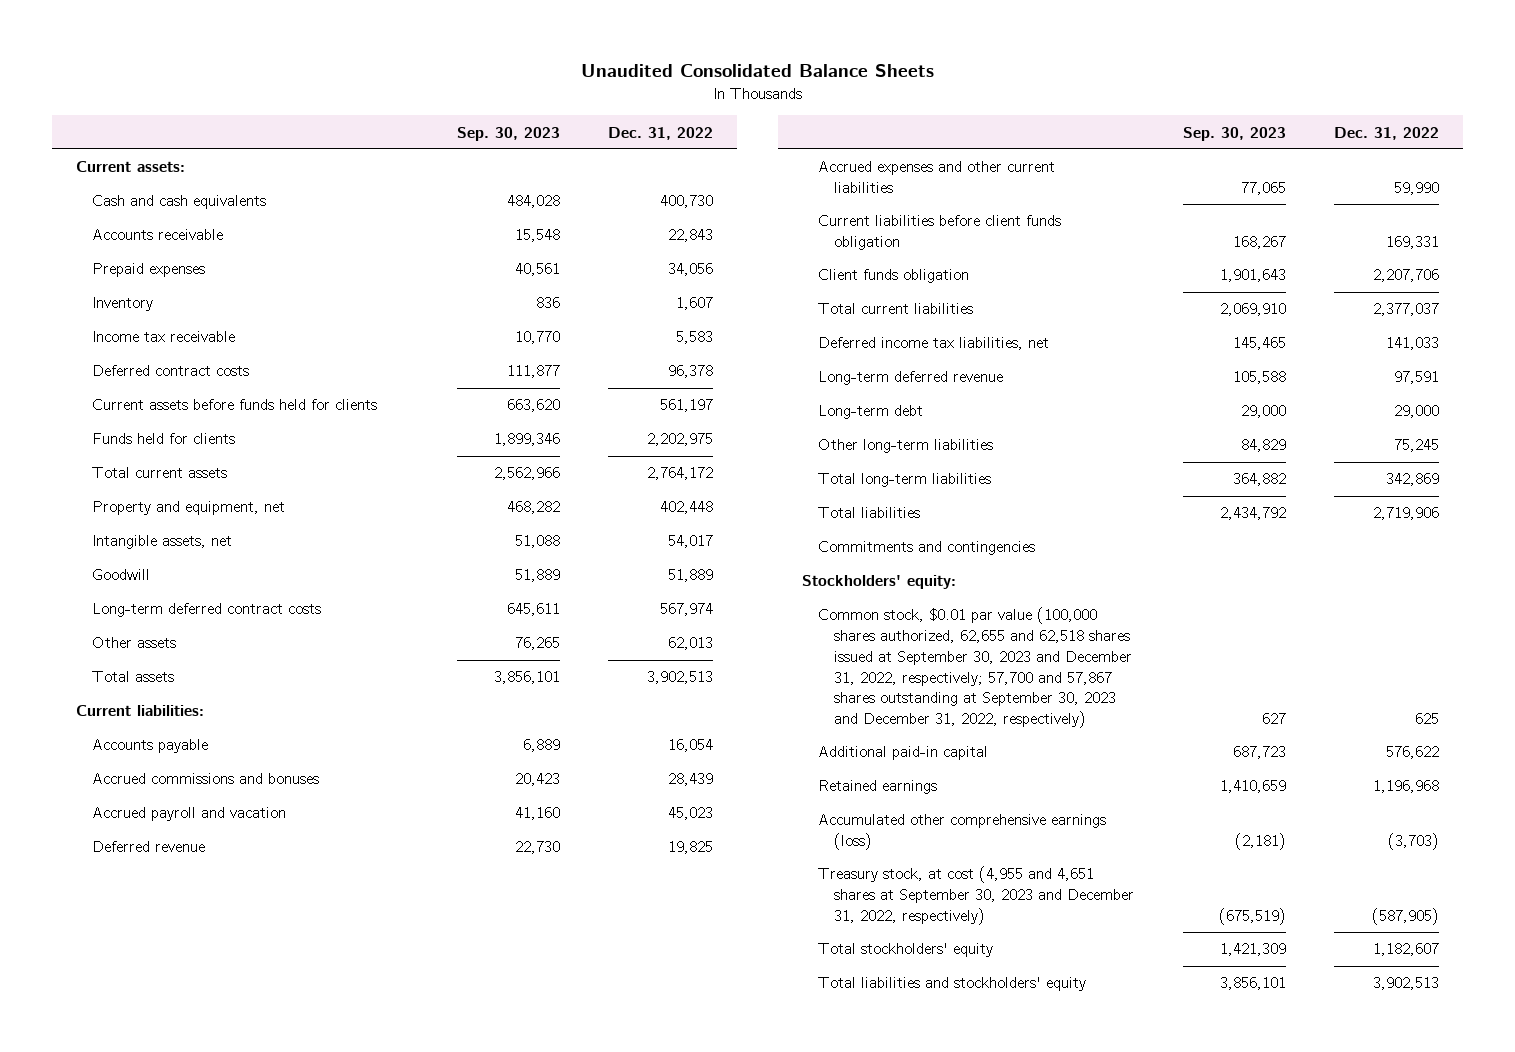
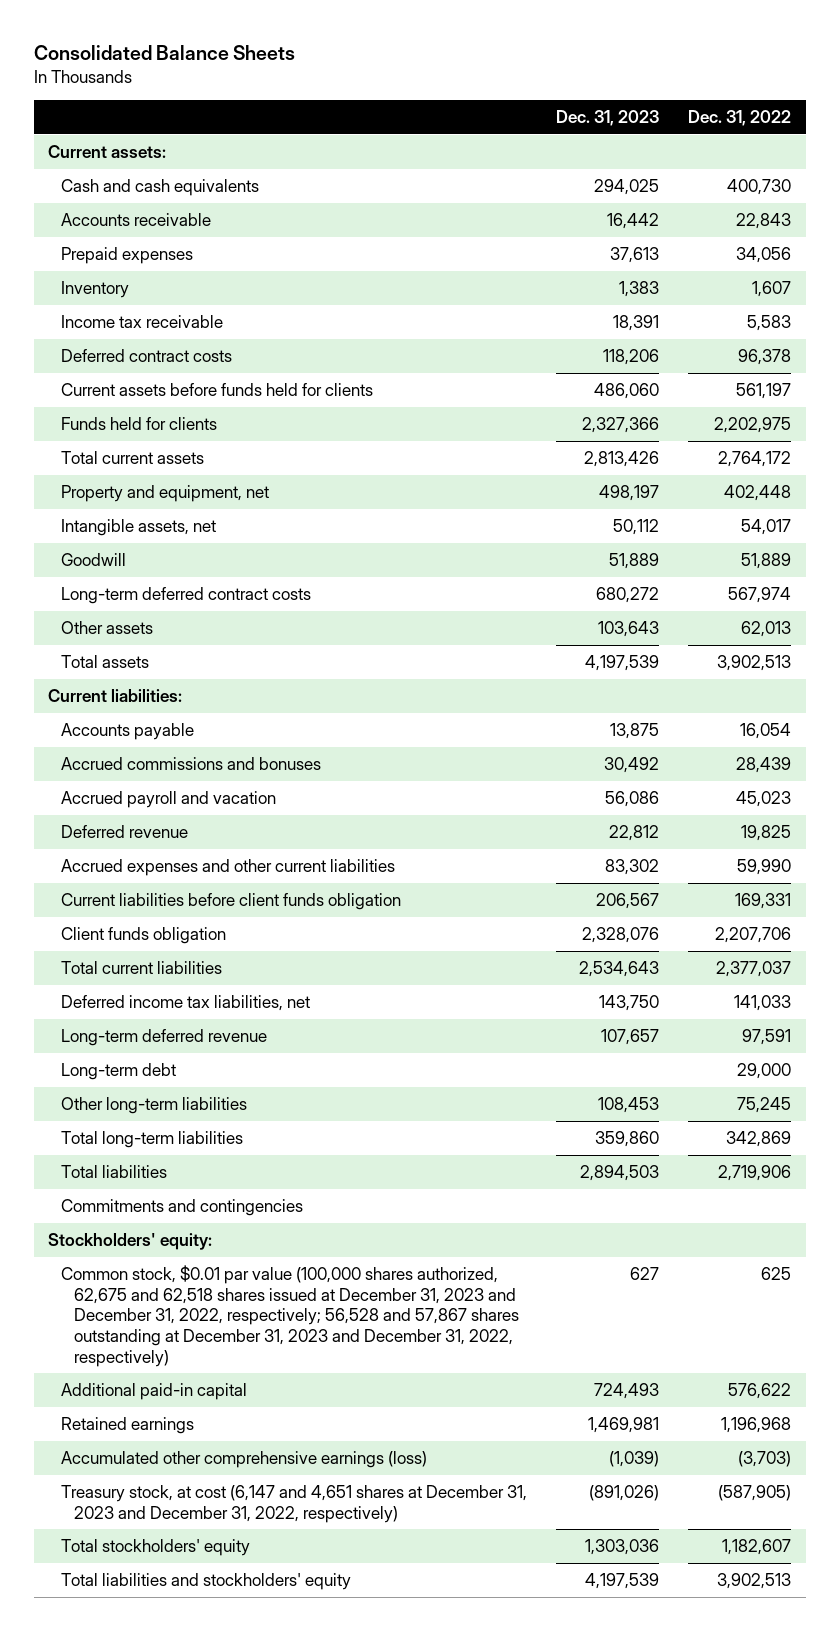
- Unaudited Consolidated Balance Sheets
+ Consolidated Balance Sheets
- | Sep. 30, 2023 | Dec. 31, 2022
+ | Dec. 31, 2023 | Dec. 31, 2022
- Common stock, $0.01 par value (100,000 shares authorized, 62,655 and 62,518 shares issued at September 30, 2023 and December 31, 2022, respectively; 57,700 and 57,867 shares outstanding at September 30, 2023 and December 31, 2022, respectively) | 627 | 625
+ Common stock, $0.01 par value (100,000 shares authorized, 62,675 and 62,518 shares issued at December 31, 2023 and December 31, 2022, respectively; 56,528 and 57,867 shares outstanding at December 31, 2023 and December 31, 2022, respectively) | 627 | 625
- Treasury stock, at cost (4,955 and 4,651 shares at September 30, 2023 and December 31, 2022, respectively) | (675,519) | (587,905)
+ Treasury stock, at cost (6,147 and 4,651 shares at December 31, 2023 and December 31, 2022, respectively) | (891,026) | (587,905)

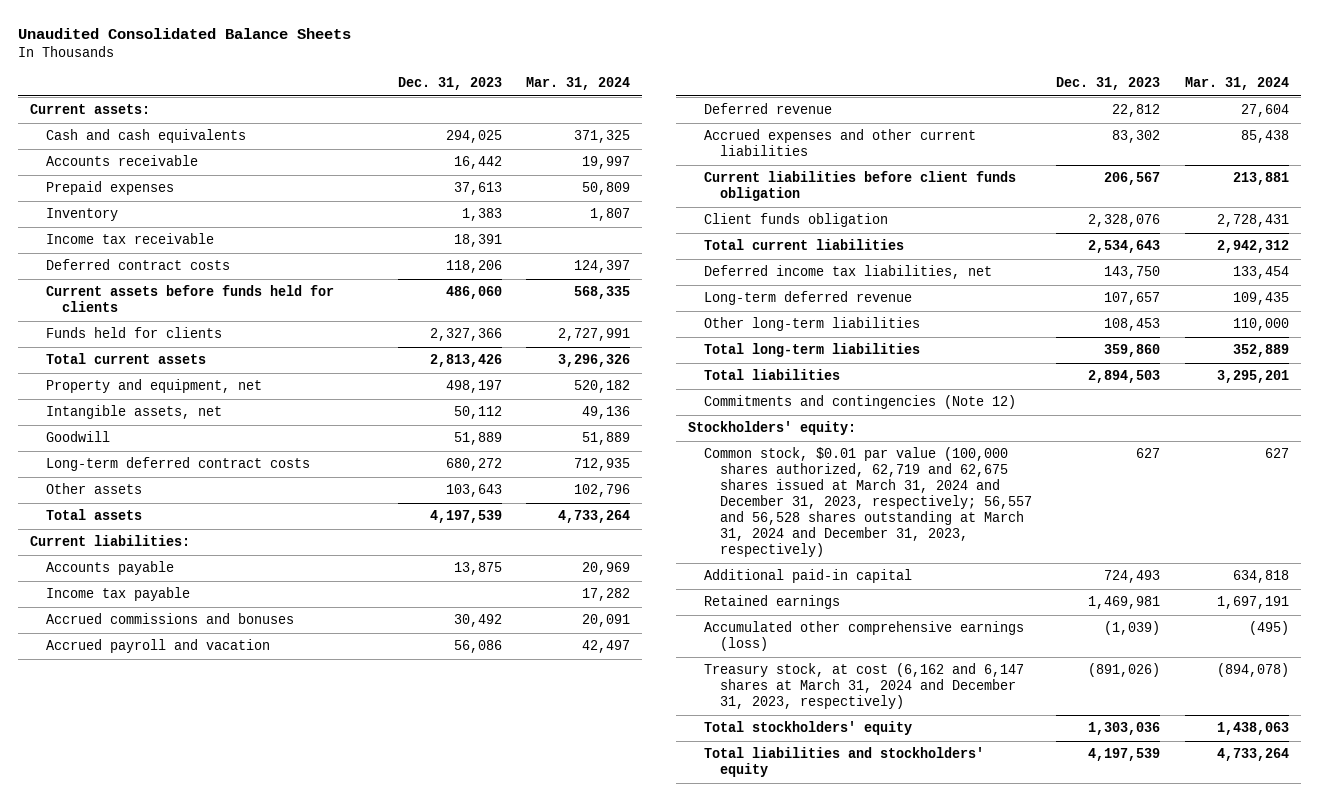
- Consolidated Balance Sheets
+ Unaudited Consolidated Balance Sheets
- | Dec. 31, 2023 | Dec. 31, 2022
+ | Dec. 31, 2023 | Mar. 31, 2024
+ Income tax payable | | 17,282
- Long-term debt | | 29,000
- Commitments and contingencies
+ Commitments and contingencies (Note 12)
- Common stock, $0.01 par value (100,000 shares authorized, 62,675 and 62,518 shares issued at December 31, 2023 and December 31, 2022, respectively; 56,528 and 57,867 shares outstanding at December 31, 2023 and December 31, 2022, respectively) | 627 | 625
+ Common stock, $0.01 par value (100,000 shares authorized, 62,719 and 62,675 shares issued at March 31, 2024 and December 31, 2023, respectively; 56,557 and 56,528 shares outstanding at March 31, 2024 and December 31, 2023, respectively) | 627 | 627
- Treasury stock, at cost (6,147 and 4,651 shares at December 31, 2023 and December 31, 2022, respectively) | (891,026) | (587,905)
+ Treasury stock, at cost (6,162 and 6,147 shares at March 31, 2024 and December 31, 2023, respectively) | (891,026) | (894,078)

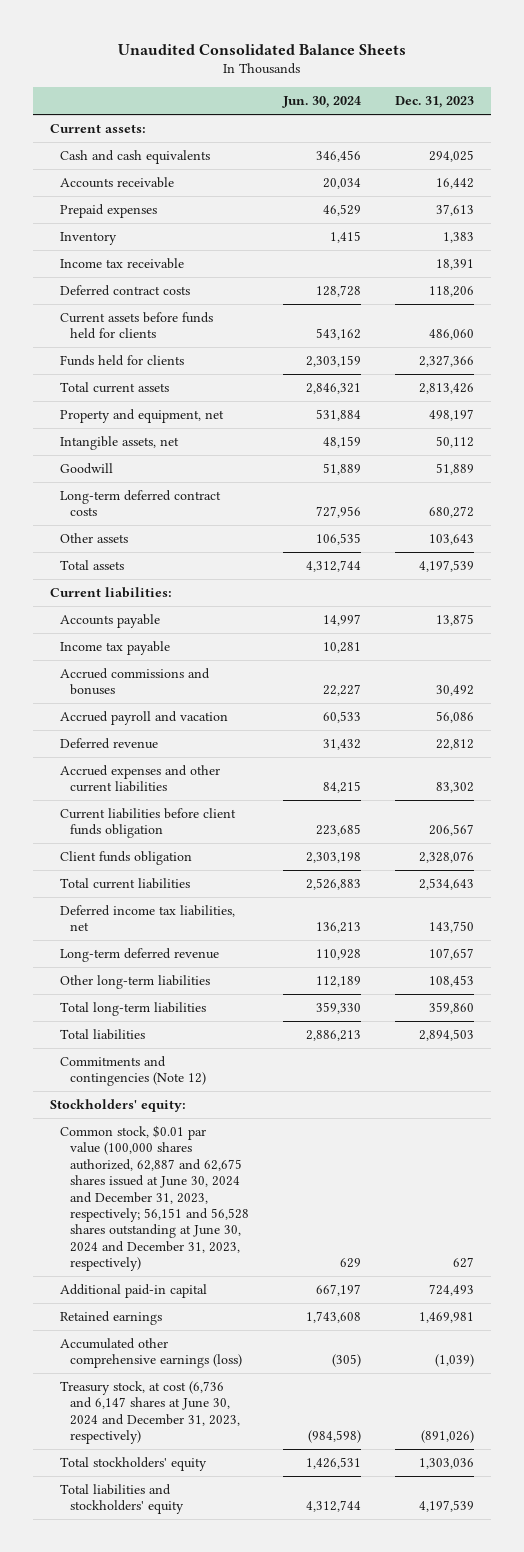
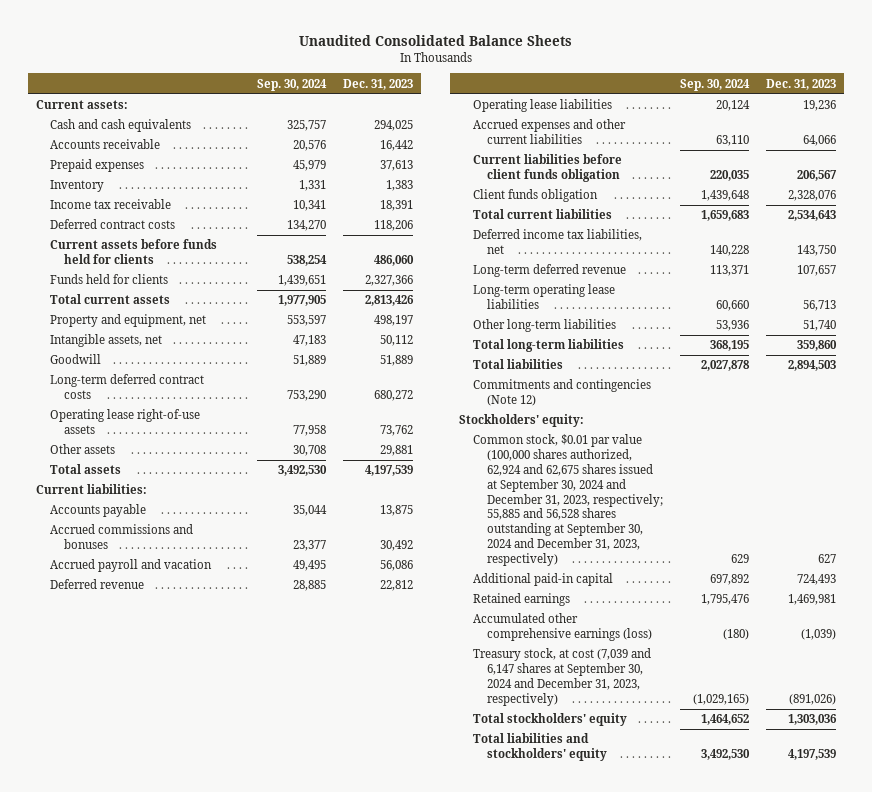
- | Jun. 30, 2024 | Dec. 31, 2023
+ | Sep. 30, 2024 | Dec. 31, 2023
- Other assets | 106,535 | 103,643
+ Operating lease right-of-use assets | 77,958 | 73,762
+ Other assets | 30,708 | 29,881
- Income tax payable | 10,281 |
- Accrued expenses and other current liabilities | 84,215 | 83,302
+ Operating lease liabilities | 20,124 | 19,236
+ Accrued expenses and other current liabilities | 63,110 | 64,066
- Other long-term liabilities | 112,189 | 108,453
+ Long-term operating lease liabilities | 60,660 | 56,713
+ Other long-term liabilities | 53,936 | 51,740
- Common stock, $0.01 par value (100,000 shares authorized, 62,887 and 62,675 shares issued at June 30, 2024 and December 31, 2023, respectively; 56,151 and 56,528 shares outstanding at June 30, 2024 and December 31, 2023, respectively) | 629 | 627
+ Common stock, $0.01 par value (100,000 shares authorized, 62,924 and 62,675 shares issued at September 30, 2024 and December 31, 2023, respectively; 55,885 and 56,528 shares outstanding at September 30, 2024 and December 31, 2023, respectively) | 629 | 627
- Treasury stock, at cost (6,736 and 6,147 shares at June 30, 2024 and December 31, 2023, respectively) | (984,598) | (891,026)
+ Treasury stock, at cost (7,039 and 6,147 shares at September 30, 2024 and December 31, 2023, respectively) | (1,029,165) | (891,026)

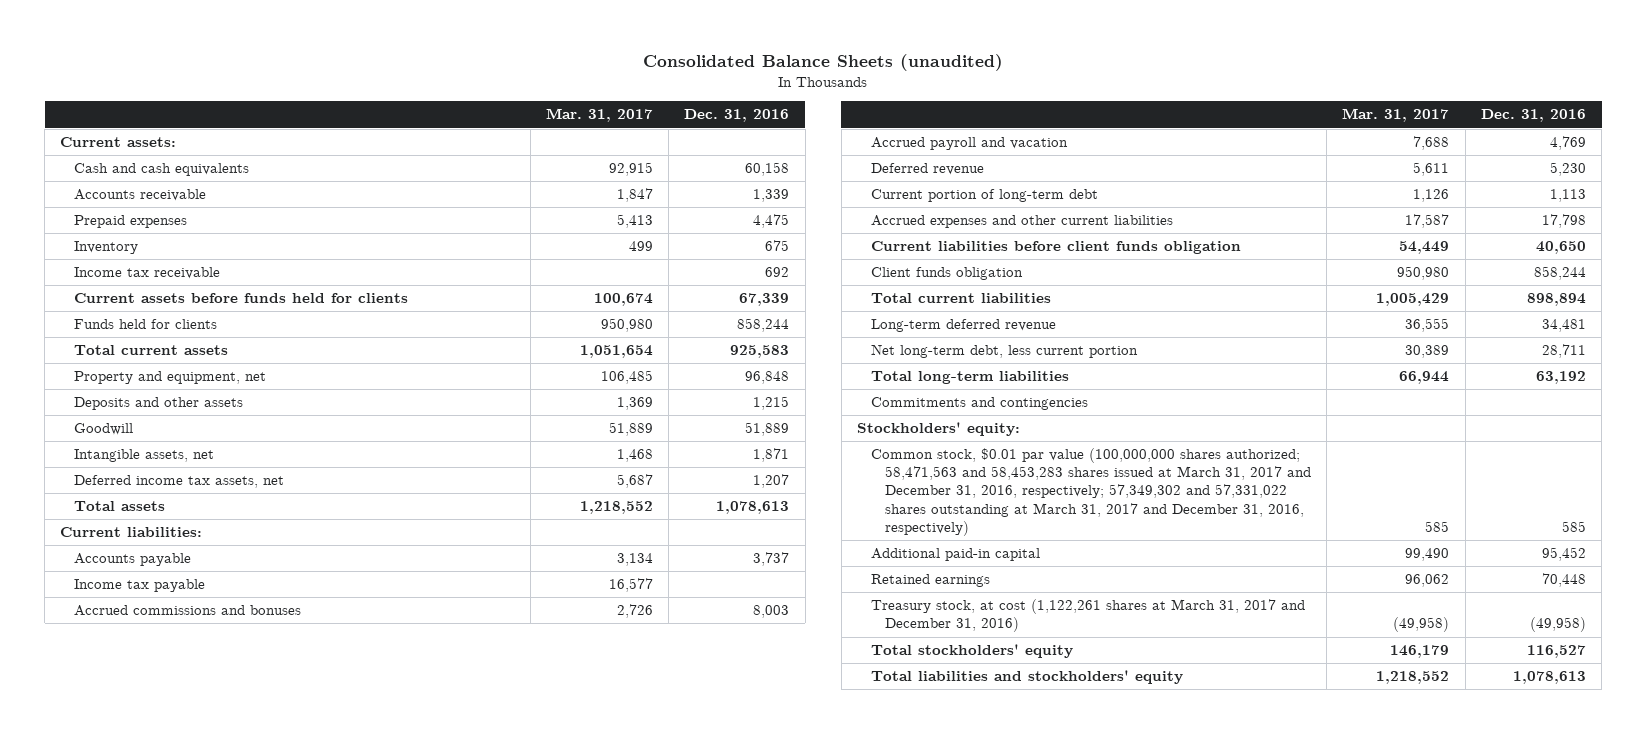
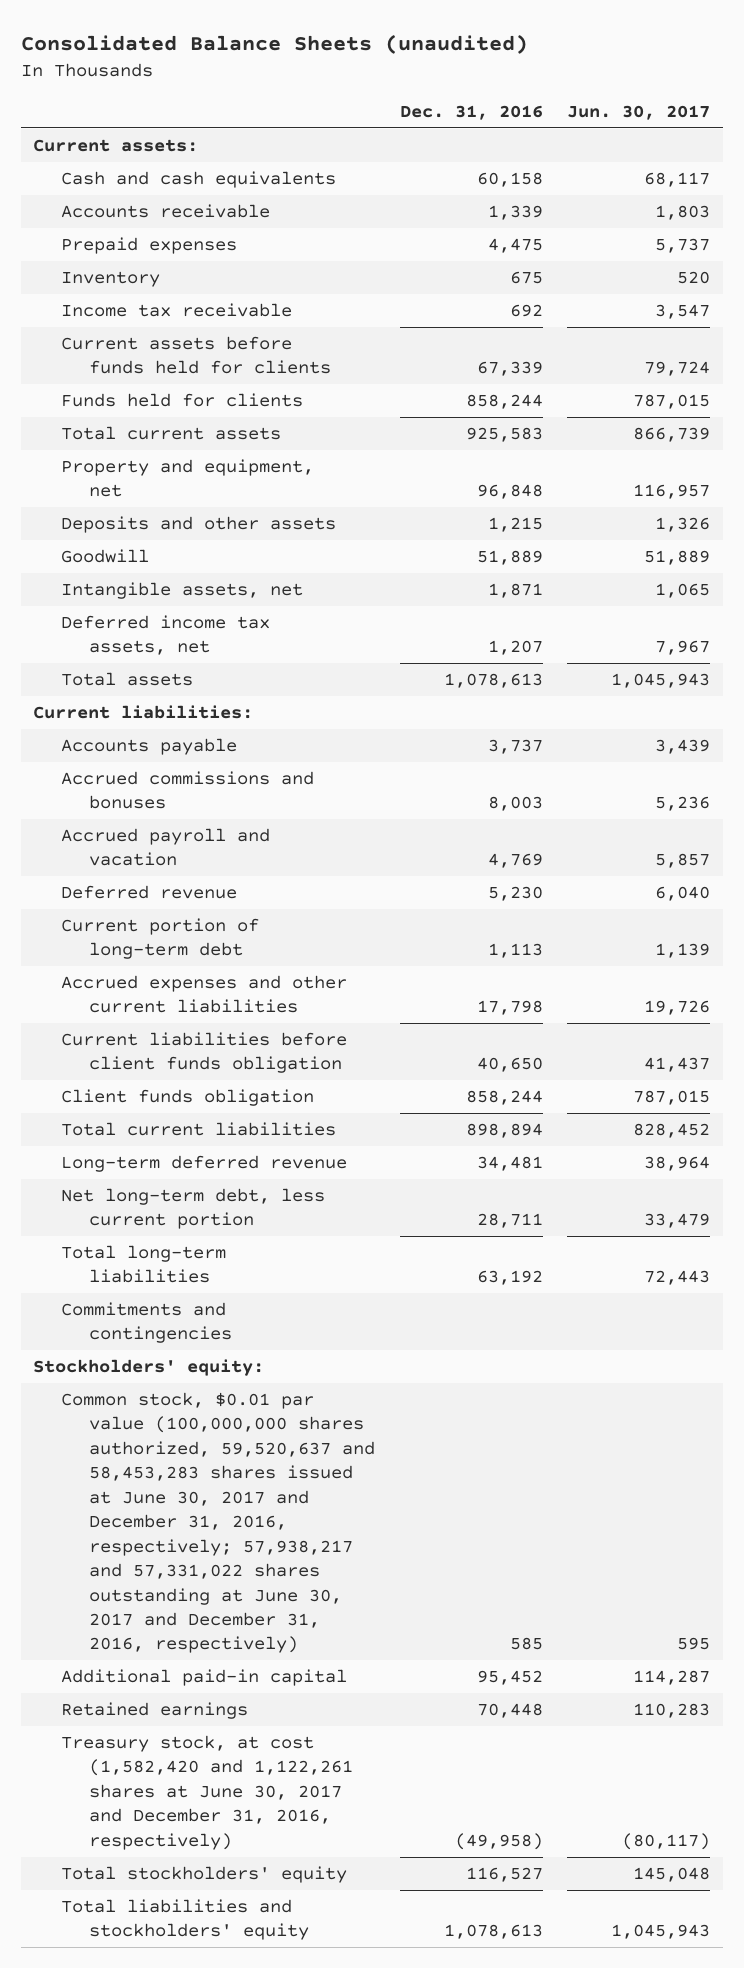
- | Mar. 31, 2017 | Dec. 31, 2016
+ | Dec. 31, 2016 | Jun. 30, 2017
- Income tax payable | 16,577 |
- Common stock, $0.01 par value (100,000,000 shares authorized; 58,471,563 and 58,453,283 shares issued at March 31, 2017 and December 31, 2016, respectively; 57,349,302 and 57,331,022 shares outstanding at March 31, 2017 and December 31, 2016, respectively) | 585 | 585
+ Common stock, $0.01 par value (100,000,000 shares authorized, 59,520,637 and 58,453,283 shares issued at June 30, 2017 and December 31, 2016, respectively; 57,938,217 and 57,331,022 shares outstanding at June 30, 2017 and December 31, 2016, respectively) | 585 | 595
- Treasury stock, at cost (1,122,261 shares at March 31, 2017 and December 31, 2016) | (49,958) | (49,958)
+ Treasury stock, at cost (1,582,420 and 1,122,261 shares at June 30, 2017 and December 31, 2016, respectively) | (49,958) | (80,117)

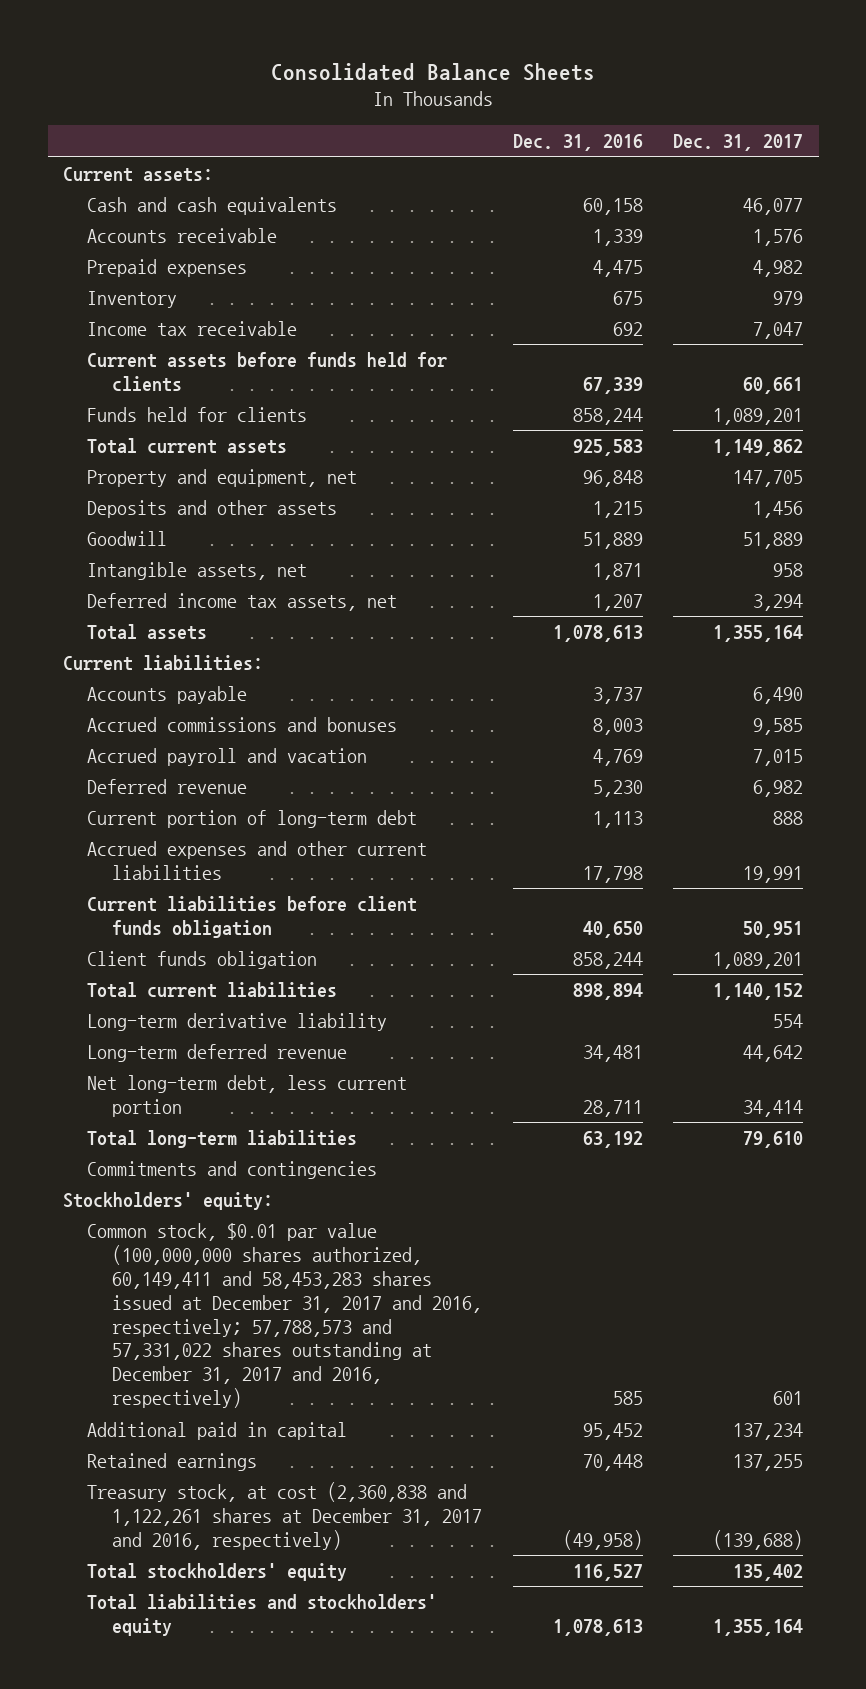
- Consolidated Balance Sheets (unaudited)
+ Consolidated Balance Sheets
- | Dec. 31, 2016 | Jun. 30, 2017
+ | Dec. 31, 2016 | Dec. 31, 2017
+ Long-term derivative liability | | 554
- Common stock, $0.01 par value (100,000,000 shares authorized, 59,520,637 and 58,453,283 shares issued at June 30, 2017 and December 31, 2016, respectively; 57,938,217 and 57,331,022 shares outstanding at June 30, 2017 and December 31, 2016, respectively) | 585 | 595
- Additional paid-in capital | 95,452 | 114,287
+ Common stock, $0.01 par value (100,000,000 shares authorized, 60,149,411 and 58,453,283 shares issued at December 31, 2017 and 2016, respectively; 57,788,573 and 57,331,022 shares outstanding at December 31, 2017 and 2016, respectively) | 585 | 601
+ Additional paid in capital | 95,452 | 137,234
- Treasury stock, at cost (1,582,420 and 1,122,261 shares at June 30, 2017 and December 31, 2016, respectively) | (49,958) | (80,117)
+ Treasury stock, at cost (2,360,838 and 1,122,261 shares at December 31, 2017 and 2016, respectively) | (49,958) | (139,688)

